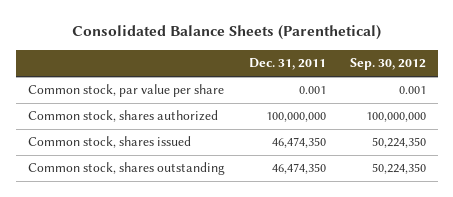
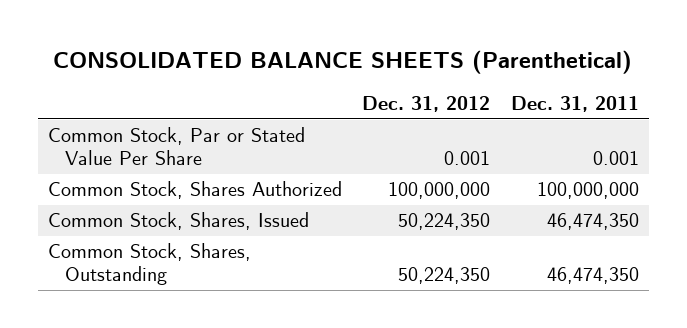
- Consolidated Balance Sheets (Parenthetical)
+ CONSOLIDATED BALANCE SHEETS (Parenthetical)
- | Dec. 31, 2011 | Sep. 30, 2012
+ | Dec. 31, 2012 | Dec. 31, 2011
- Common stock, par value per share | 0.001 | 0.001
- Common stock, shares authorized | 100,000,000 | 100,000,000
- Common stock, shares issued | 46,474,350 | 50,224,350
- Common stock, shares outstanding | 46,474,350 | 50,224,350
+ Common Stock, Par or Stated Value Per Share | 0.001 | 0.001
+ Common Stock, Shares Authorized | 100,000,000 | 100,000,000
+ Common Stock, Shares, Issued | 50,224,350 | 46,474,350
+ Common Stock, Shares, Outstanding | 50,224,350 | 46,474,350

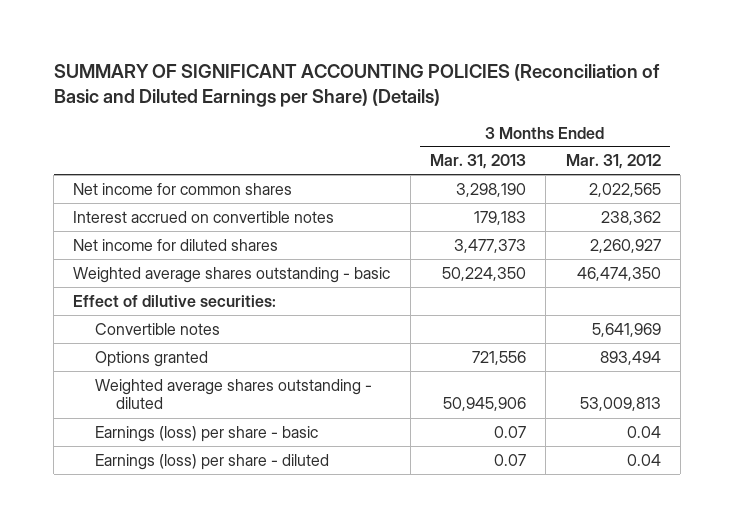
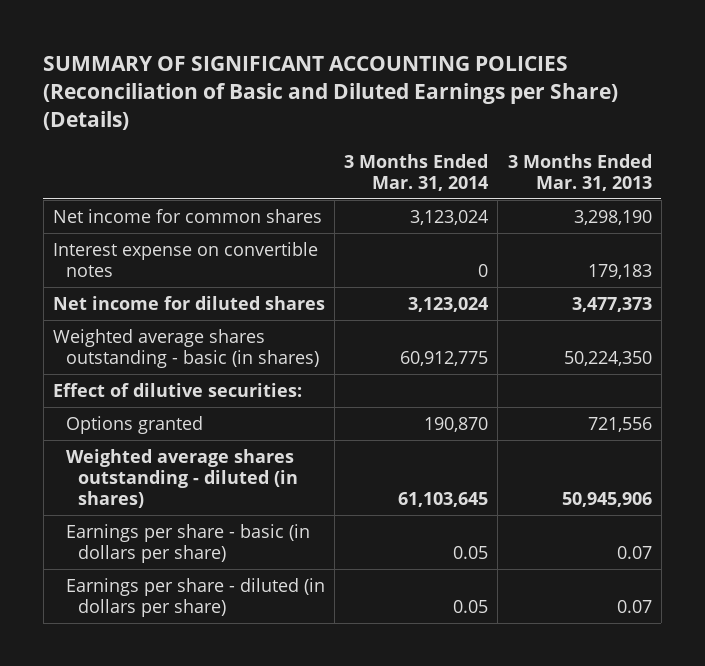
- | 3 Months Ended Mar. 31, 2013 | 3 Months Ended Mar. 31, 2012
+ | 3 Months Ended Mar. 31, 2014 | 3 Months Ended Mar. 31, 2013
- Interest accrued on convertible notes | 179,183 | 238,362
+ Interest expense on convertible notes | 0 | 179,183
- Weighted average shares outstanding - basic | 50,224,350 | 46,474,350
+ Weighted average shares outstanding - basic (in shares) | 60,912,775 | 50,224,350
- Convertible notes | | 5,641,969
- Weighted average shares outstanding - diluted | 50,945,906 | 53,009,813
- Earnings (loss) per share - basic | 0.07 | 0.04
- Earnings (loss) per share - diluted | 0.07 | 0.04
+ Weighted average shares outstanding - diluted (in shares) | 61,103,645 | 50,945,906
+ Earnings per share - basic (in dollars per share) | 0.05 | 0.07
+ Earnings per share - diluted (in dollars per share) | 0.05 | 0.07

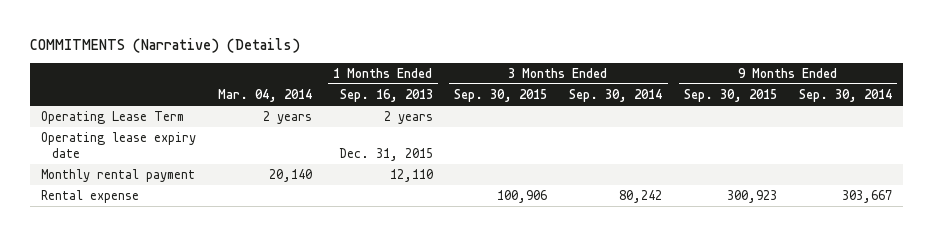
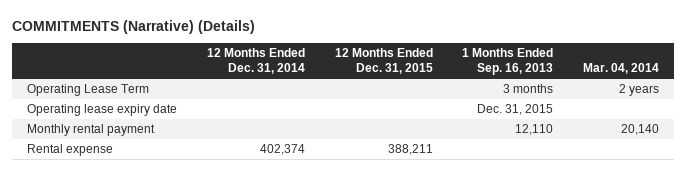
- | Mar. 04, 2014 | 1 Months Ended Sep. 16, 2013 | 3 Months Ended Sep. 30, 2015 | 3 Months Ended Sep. 30, 2014 | 9 Months Ended Sep. 30, 2015 | 9 Months Ended Sep. 30, 2014
+ | 12 Months Ended Dec. 31, 2014 | 12 Months Ended Dec. 31, 2015 | 1 Months Ended Sep. 16, 2013 | Mar. 04, 2014
- Operating Lease Term | 2 years | 2 years | | | |
+ Operating Lease Term | | | 3 months | 2 years

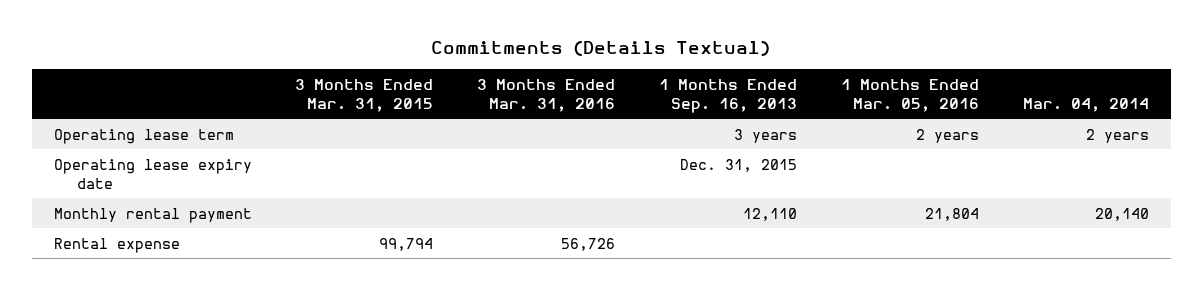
- COMMITMENTS (Narrative) (Details)
+ Commitments (Details Textual)
- | 12 Months Ended Dec. 31, 2014 | 12 Months Ended Dec. 31, 2015 | 1 Months Ended Sep. 16, 2013 | Mar. 04, 2014
+ | 3 Months Ended Mar. 31, 2015 | 3 Months Ended Mar. 31, 2016 | 1 Months Ended Sep. 16, 2013 | 1 Months Ended Mar. 05, 2016 | Mar. 04, 2014
- Operating Lease Term | | | 3 months | 2 years
+ Operating lease term | | | 3 years | 2 years | 2 years

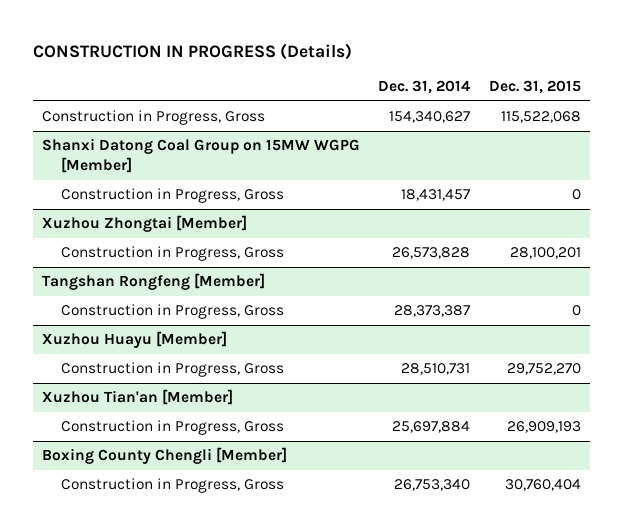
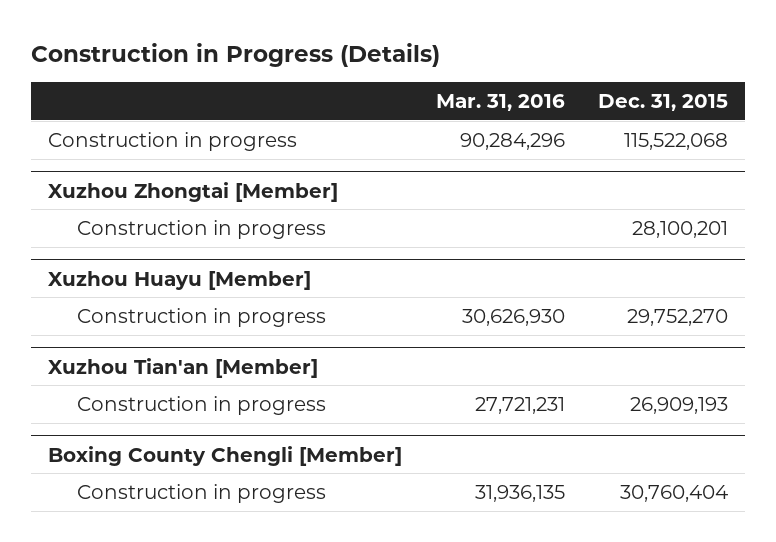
- CONSTRUCTION IN PROGRESS (Details)
+ Construction in Progress (Details)
- | Dec. 31, 2014 | Dec. 31, 2015
+ | Mar. 31, 2016 | Dec. 31, 2015
- Construction in Progress, Gross | 154,340,627 | 115,522,068
- Shanxi Datong Coal Group on 15MW WGPG [Member]
- Construction in Progress, Gross | 18,431,457 | 0
+ Construction in progress | 90,284,296 | 115,522,068
@ Xuzhou Zhongtai [Member]
- Construction in Progress, Gross | 26,573,828 | 28,100,201
- Tangshan Rongfeng [Member]
- Construction in Progress, Gross | 28,373,387 | 0
@ Xuzhou Zhongtai [Member]
+ Construction in progress | | 28,100,201
@ Xuzhou Huayu [Member]
- Construction in Progress, Gross | 28,510,731 | 29,752,270
+ Construction in progress | 30,626,930 | 29,752,270
@ Xuzhou Tian'an [Member]
- Construction in Progress, Gross | 25,697,884 | 26,909,193
+ Construction in progress | 27,721,231 | 26,909,193
@ Boxing County Chengli [Member]
- Construction in Progress, Gross | 26,753,340 | 30,760,404
+ Construction in progress | 31,936,135 | 30,760,404

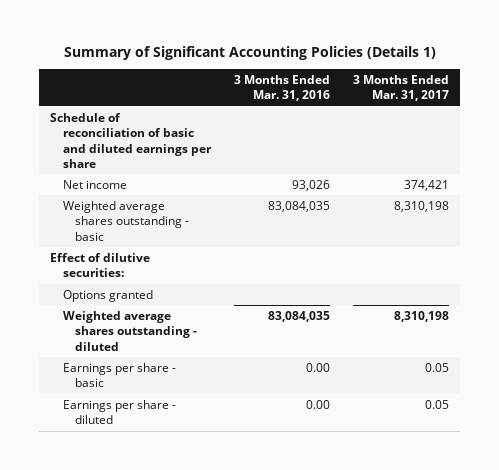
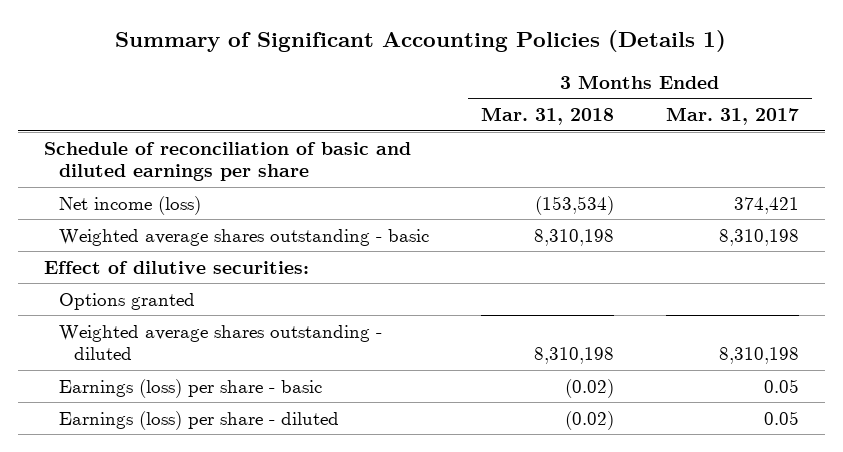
- | 3 Months Ended Mar. 31, 2016 | 3 Months Ended Mar. 31, 2017
+ | 3 Months Ended Mar. 31, 2018 | 3 Months Ended Mar. 31, 2017
- Net income | 93,026 | 374,421
+ Net income (loss) | (153,534) | 374,421
- Earnings per share - basic | 0.00 | 0.05
- Earnings per share - diluted | 0.00 | 0.05
+ Earnings (loss) per share - basic | (0.02) | 0.05
+ Earnings (loss) per share - diluted | (0.02) | 0.05

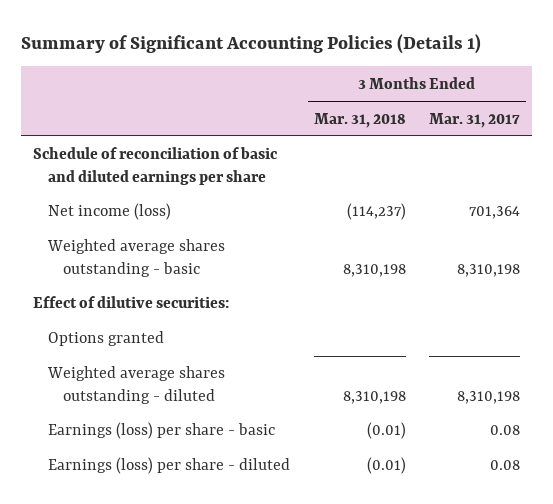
- Net income (loss) | (153,534) | 374,421
+ Net income (loss) | (114,237) | 701,364
- Earnings (loss) per share - basic | (0.02) | 0.05
- Earnings (loss) per share - diluted | (0.02) | 0.05
+ Earnings (loss) per share - basic | (0.01) | 0.08
+ Earnings (loss) per share - diluted | (0.01) | 0.08

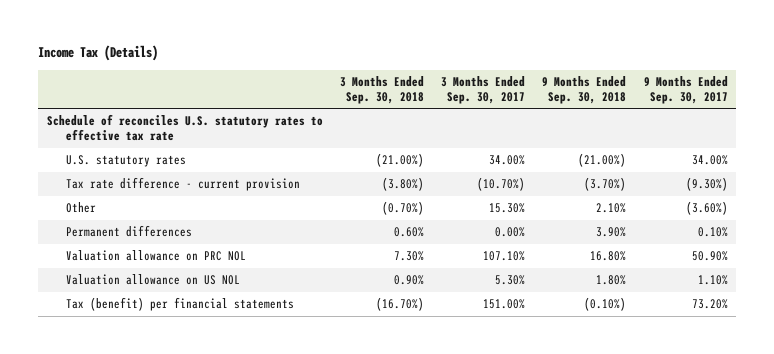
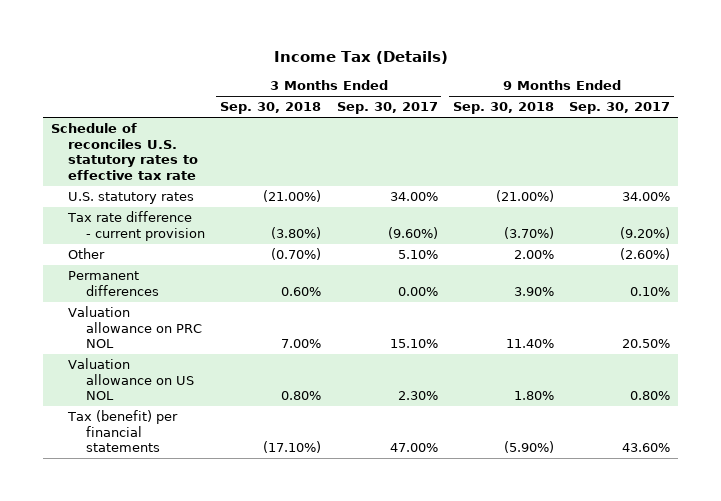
- Tax rate difference - current provision | (3.80%) | (10.70%) | (3.70%) | (9.30%)
- Other | (0.70%) | 15.30% | 2.10% | (3.60%)
+ Tax rate difference - current provision | (3.80%) | (9.60%) | (3.70%) | (9.20%)
+ Other | (0.70%) | 5.10% | 2.00% | (2.60%)
- Valuation allowance on PRC NOL | 7.30% | 107.10% | 16.80% | 50.90%
- Valuation allowance on US NOL | 0.90% | 5.30% | 1.80% | 1.10%
- Tax (benefit) per financial statements | (16.70%) | 151.00% | (0.10%) | 73.20%
+ Valuation allowance on PRC NOL | 7.00% | 15.10% | 11.40% | 20.50%
+ Valuation allowance on US NOL | 0.80% | 2.30% | 1.80% | 0.80%
+ Tax (benefit) per financial statements | (17.10%) | 47.00% | (5.90%) | 43.60%

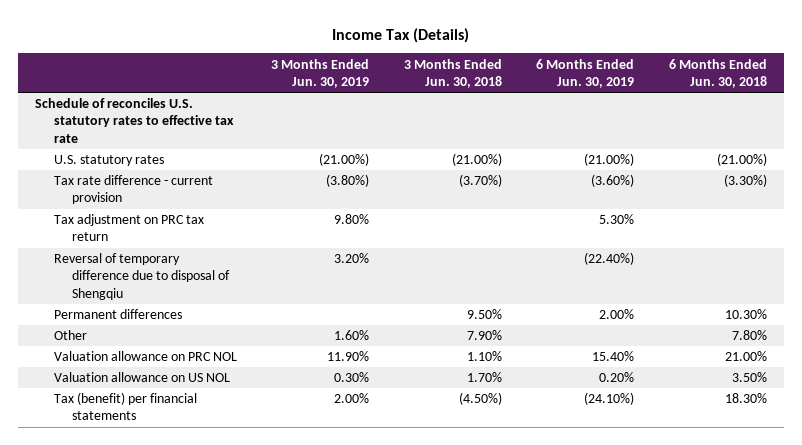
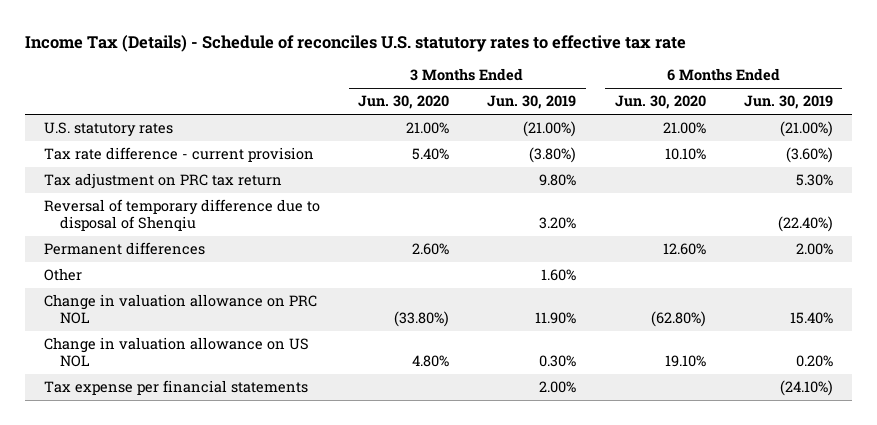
- Income Tax (Details)
+ Income Tax (Details) - Schedule of reconciles U.S. statutory rates to effective tax rate
- | 3 Months Ended Jun. 30, 2019 | 3 Months Ended Jun. 30, 2018 | 6 Months Ended Jun. 30, 2019 | 6 Months Ended Jun. 30, 2018
+ | 3 Months Ended Jun. 30, 2020 | 3 Months Ended Jun. 30, 2019 | 6 Months Ended Jun. 30, 2020 | 6 Months Ended Jun. 30, 2019
- Schedule of reconciles U.S. statutory rates to effective tax rate
- Reversal of temporary difference due to disposal of Shengqiu | 3.20% | | (22.40%) |
+ Reversal of temporary difference due to disposal of Shenqiu | | 3.20% | | (22.40%)
- Valuation allowance on PRC NOL | 11.90% | 1.10% | 15.40% | 21.00%
- Valuation allowance on US NOL | 0.30% | 1.70% | 0.20% | 3.50%
- Tax (benefit) per financial statements | 2.00% | (4.50%) | (24.10%) | 18.30%
+ Change in valuation allowance on PRC NOL | (33.80%) | 11.90% | (62.80%) | 15.40%
+ Change in valuation allowance on US NOL | 4.80% | 0.30% | 19.10% | 0.20%
+ Tax expense per financial statements | | 2.00% | | (24.10%)

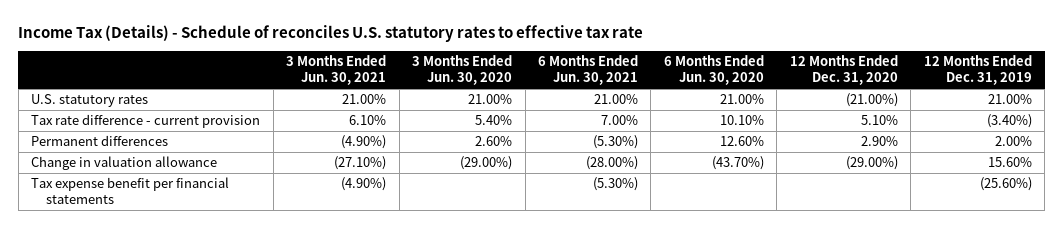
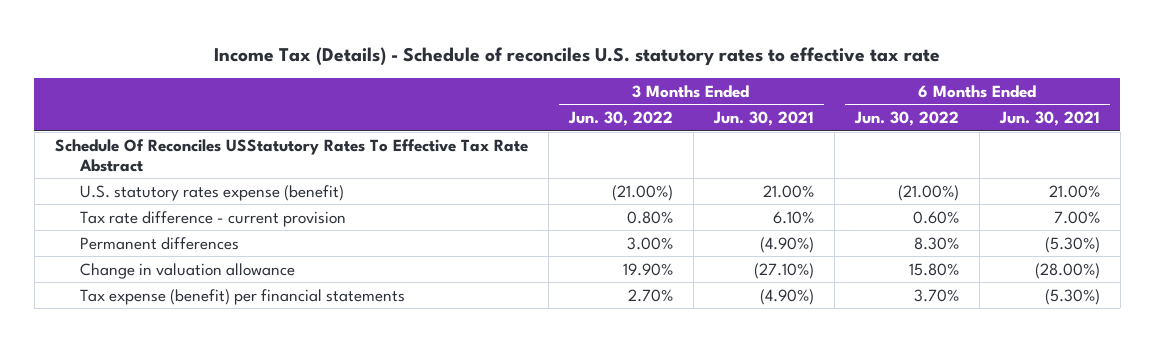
- | 3 Months Ended Jun. 30, 2021 | 3 Months Ended Jun. 30, 2020 | 6 Months Ended Jun. 30, 2021 | 6 Months Ended Jun. 30, 2020 | 12 Months Ended Dec. 31, 2020 | 12 Months Ended Dec. 31, 2019
+ | 3 Months Ended Jun. 30, 2022 | 3 Months Ended Jun. 30, 2021 | 6 Months Ended Jun. 30, 2022 | 6 Months Ended Jun. 30, 2021
- U.S. statutory rates | 21.00% | 21.00% | 21.00% | 21.00% | (21.00%) | 21.00%
+ Schedule Of Reconciles USStatutory Rates To Effective Tax Rate Abstract
+ U.S. statutory rates expense (benefit) | (21.00%) | 21.00% | (21.00%) | 21.00%
- Tax expense benefit per financial statements | (4.90%) | | (5.30%) | | | (25.60%)
+ Tax expense (benefit) per financial statements | 2.70% | (4.90%) | 3.70% | (5.30%)

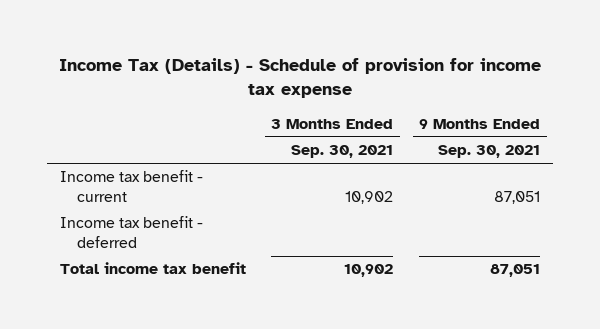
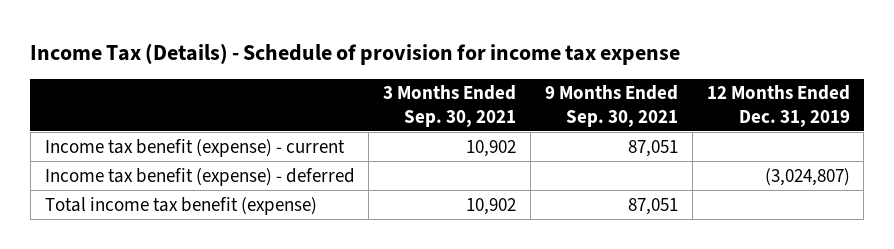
- | 3 Months Ended Sep. 30, 2021 | 9 Months Ended Sep. 30, 2021
+ | 3 Months Ended Sep. 30, 2021 | 9 Months Ended Sep. 30, 2021 | 12 Months Ended Dec. 31, 2019
- Income tax benefit - current | 10,902 | 87,051
- Income tax benefit - deferred
- Total income tax benefit | 10,902 | 87,051
+ Income tax benefit (expense) - current | 10,902 | 87,051 |
+ Income tax benefit (expense) - deferred | | | (3,024,807)
+ Total income tax benefit (expense) | 10,902 | 87,051 |

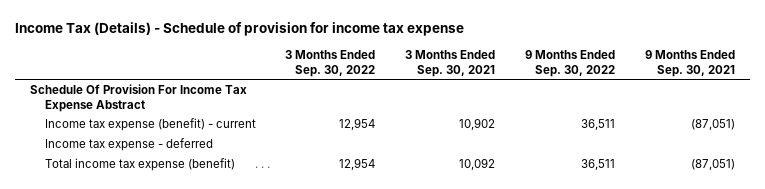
- | 3 Months Ended Sep. 30, 2021 | 9 Months Ended Sep. 30, 2021 | 12 Months Ended Dec. 31, 2019
+ | 3 Months Ended Sep. 30, 2022 | 3 Months Ended Sep. 30, 2021 | 9 Months Ended Sep. 30, 2022 | 9 Months Ended Sep. 30, 2021
- Income tax benefit (expense) - current | 10,902 | 87,051 |
- Income tax benefit (expense) - deferred | | | (3,024,807)
- Total income tax benefit (expense) | 10,902 | 87,051 |
+ Schedule Of Provision For Income Tax Expense Abstract
+ Income tax expense (benefit) - current | 12,954 | 10,902 | 36,511 | (87,051)
+ Income tax expense - deferred
+ Total income tax expense (benefit) | 12,954 | 10,092 | 36,511 | (87,051)

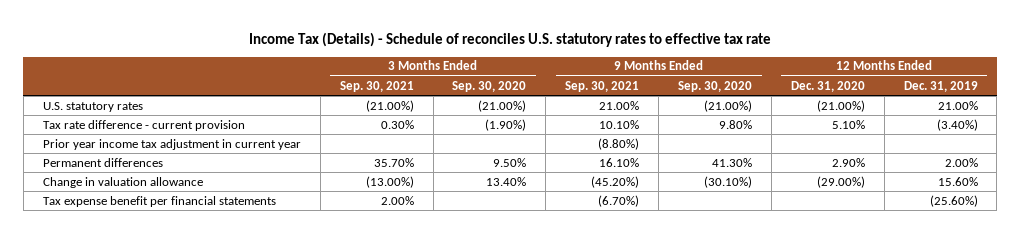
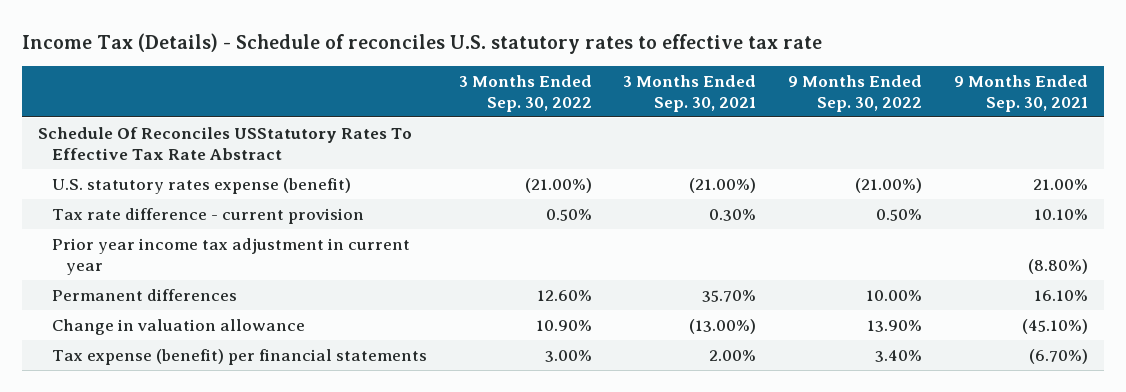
- | 3 Months Ended Sep. 30, 2021 | 3 Months Ended Sep. 30, 2020 | 9 Months Ended Sep. 30, 2021 | 9 Months Ended Sep. 30, 2020 | 12 Months Ended Dec. 31, 2020 | 12 Months Ended Dec. 31, 2019
+ | 3 Months Ended Sep. 30, 2022 | 3 Months Ended Sep. 30, 2021 | 9 Months Ended Sep. 30, 2022 | 9 Months Ended Sep. 30, 2021
- U.S. statutory rates | (21.00%) | (21.00%) | 21.00% | (21.00%) | (21.00%) | 21.00%
+ Schedule Of Reconciles USStatutory Rates To Effective Tax Rate Abstract
+ U.S. statutory rates expense (benefit) | (21.00%) | (21.00%) | (21.00%) | 21.00%
- Change in valuation allowance | (13.00%) | 13.40% | (45.20%) | (30.10%) | (29.00%) | 15.60%
- Tax expense benefit per financial statements | 2.00% | | (6.70%) | | | (25.60%)
+ Change in valuation allowance | 10.90% | (13.00%) | 13.90% | (45.10%)
+ Tax expense (benefit) per financial statements | 3.00% | 2.00% | 3.40% | (6.70%)

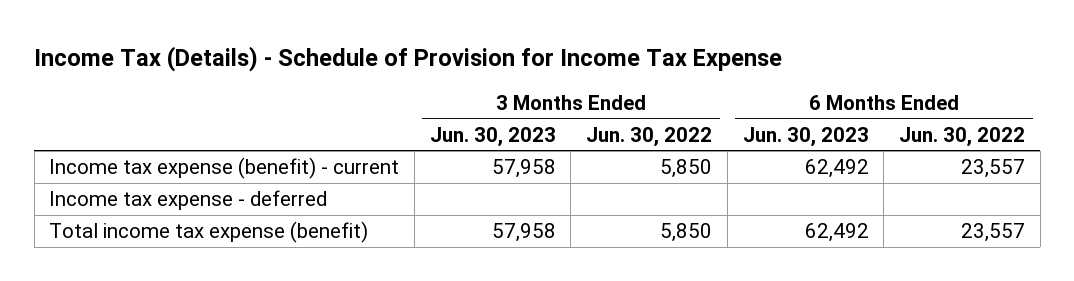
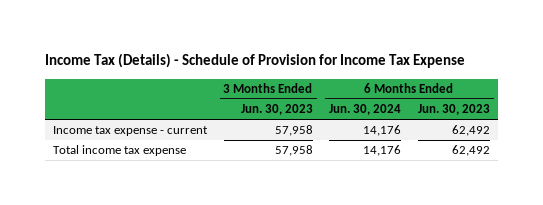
- | 3 Months Ended Jun. 30, 2023 | 3 Months Ended Jun. 30, 2022 | 6 Months Ended Jun. 30, 2023 | 6 Months Ended Jun. 30, 2022
+ | 3 Months Ended Jun. 30, 2023 | 6 Months Ended Jun. 30, 2024 | 6 Months Ended Jun. 30, 2023
- Income tax expense (benefit) - current | 57,958 | 5,850 | 62,492 | 23,557
- Income tax expense - deferred
- Total income tax expense (benefit) | 57,958 | 5,850 | 62,492 | 23,557
+ Income tax expense - current | 57,958 | 14,176 | 62,492
+ Total income tax expense | 57,958 | 14,176 | 62,492

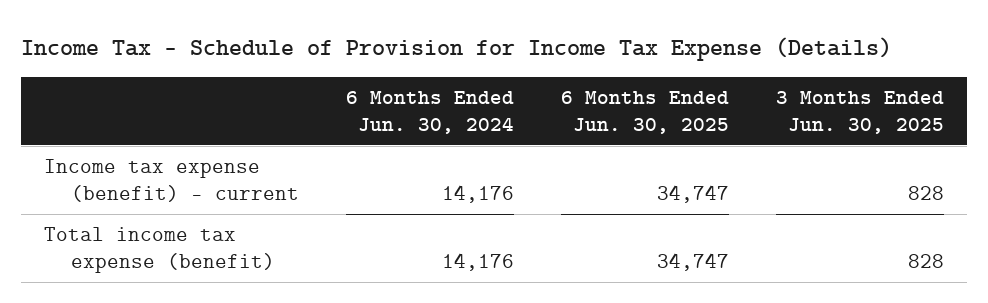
- Income Tax (Details) - Schedule of Provision for Income Tax Expense
+ Income Tax - Schedule of Provision for Income Tax Expense (Details)
- | 3 Months Ended Jun. 30, 2023 | 6 Months Ended Jun. 30, 2024 | 6 Months Ended Jun. 30, 2023
+ | 6 Months Ended Jun. 30, 2024 | 6 Months Ended Jun. 30, 2025 | 3 Months Ended Jun. 30, 2025
- Income tax expense - current | 57,958 | 14,176 | 62,492
- Total income tax expense | 57,958 | 14,176 | 62,492
+ Income tax expense (benefit) - current | 14,176 | 34,747 | 828
+ Total income tax expense (benefit) | 14,176 | 34,747 | 828

